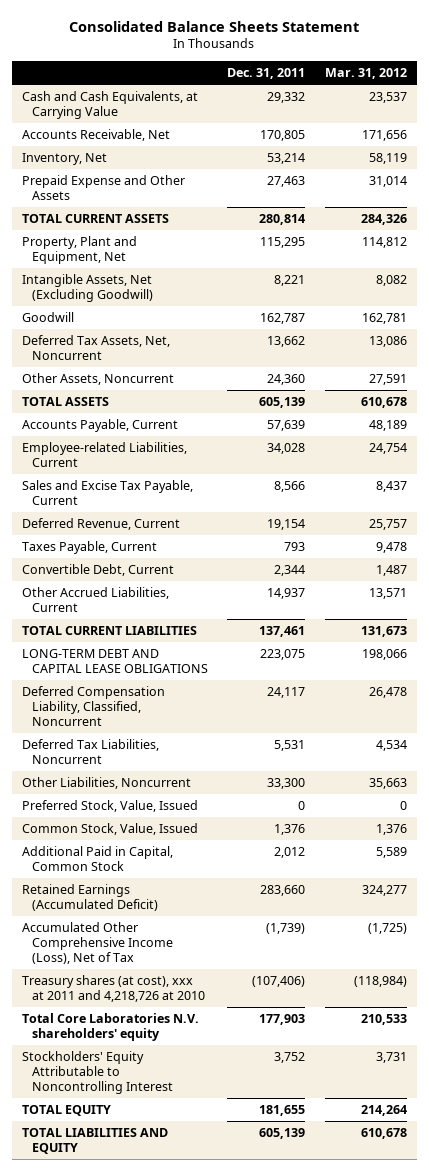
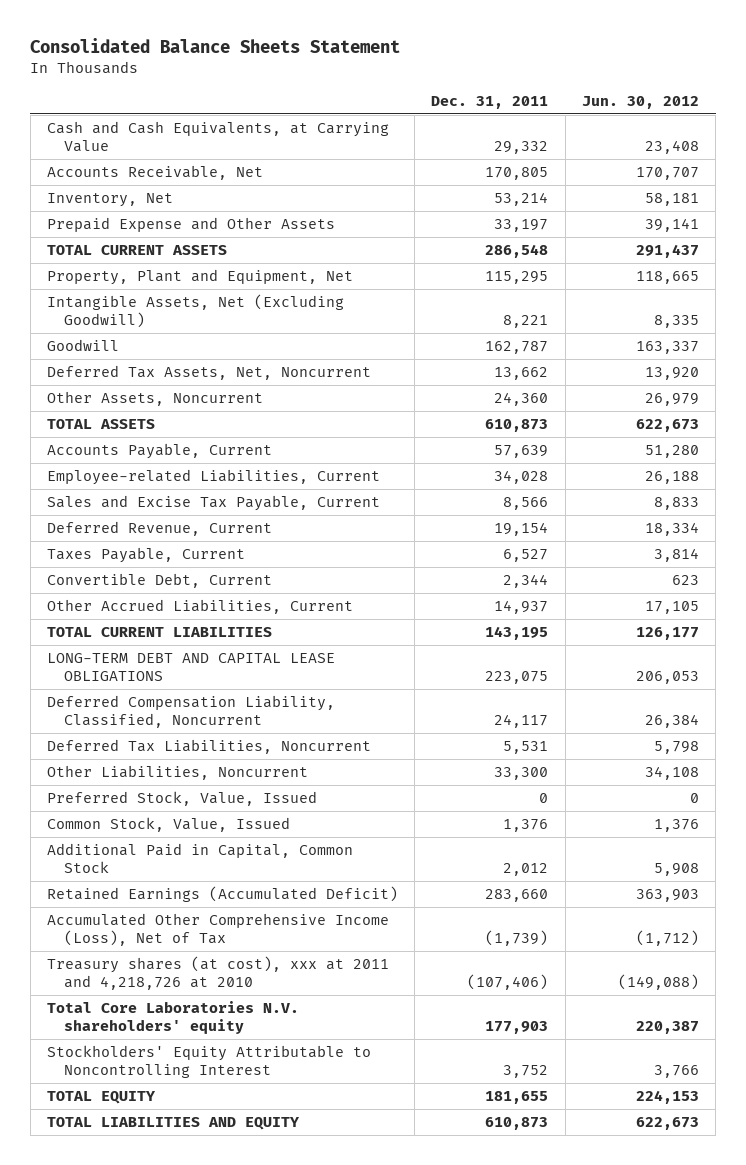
- | Dec. 31, 2011 | Mar. 31, 2012
+ | Dec. 31, 2011 | Jun. 30, 2012
- Prepaid Expense and Other Assets | 27,463 | 31,014
- TOTAL CURRENT ASSETS | 280,814 | 284,326
+ Prepaid Expense and Other Assets | 33,197 | 39,141
+ TOTAL CURRENT ASSETS | 286,548 | 291,437
- TOTAL ASSETS | 605,139 | 610,678
+ TOTAL ASSETS | 610,873 | 622,673
- Taxes Payable, Current | 793 | 9,478
+ Taxes Payable, Current | 6,527 | 3,814
- TOTAL CURRENT LIABILITIES | 137,461 | 131,673
+ TOTAL CURRENT LIABILITIES | 143,195 | 126,177
- TOTAL LIABILITIES AND EQUITY | 605,139 | 610,678
+ TOTAL LIABILITIES AND EQUITY | 610,873 | 622,673

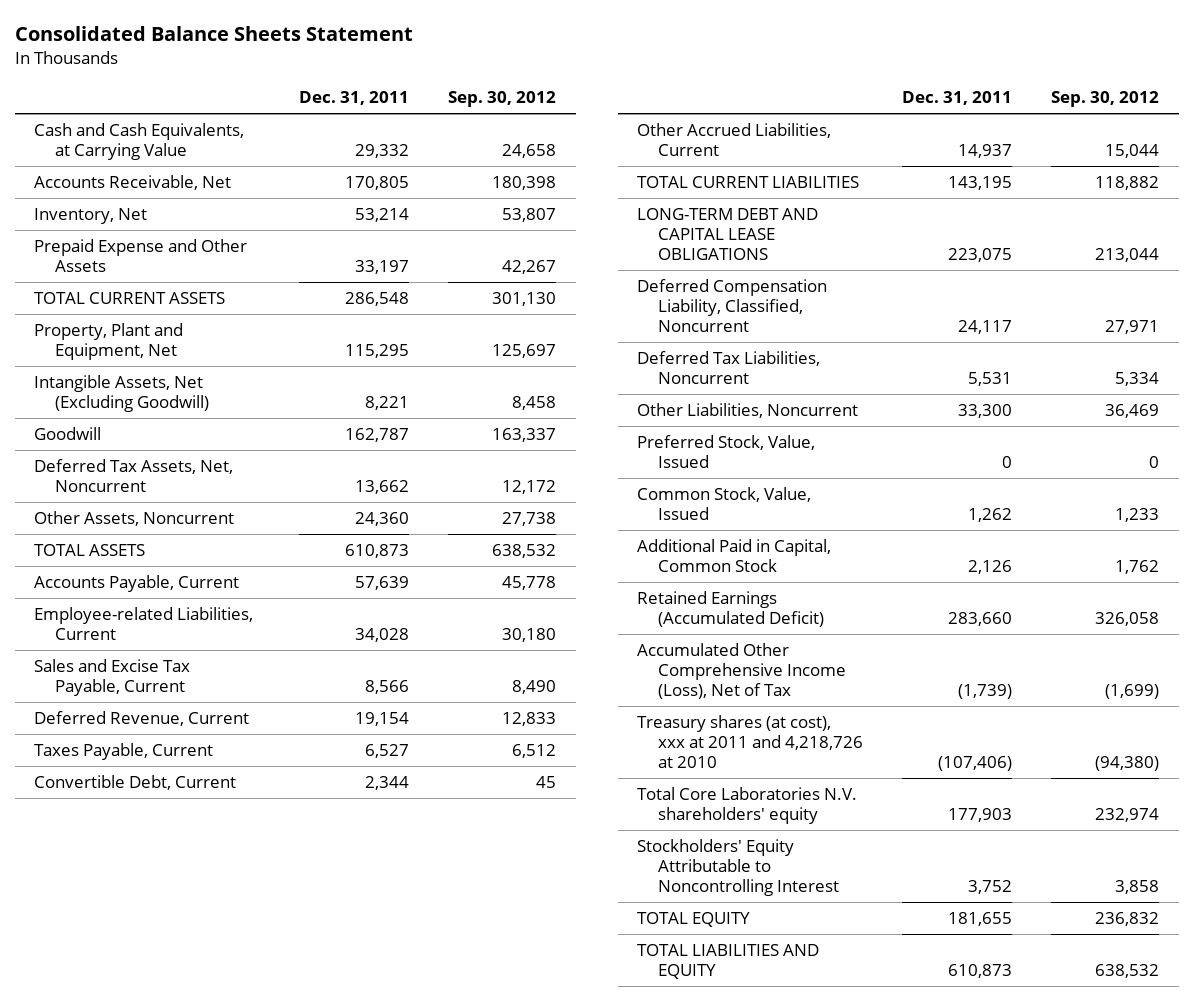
- | Dec. 31, 2011 | Jun. 30, 2012
+ | Dec. 31, 2011 | Sep. 30, 2012
- Common Stock, Value, Issued | 1,376 | 1,376
- Additional Paid in Capital, Common Stock | 2,012 | 5,908
+ Common Stock, Value, Issued | 1,262 | 1,233
+ Additional Paid in Capital, Common Stock | 2,126 | 1,762

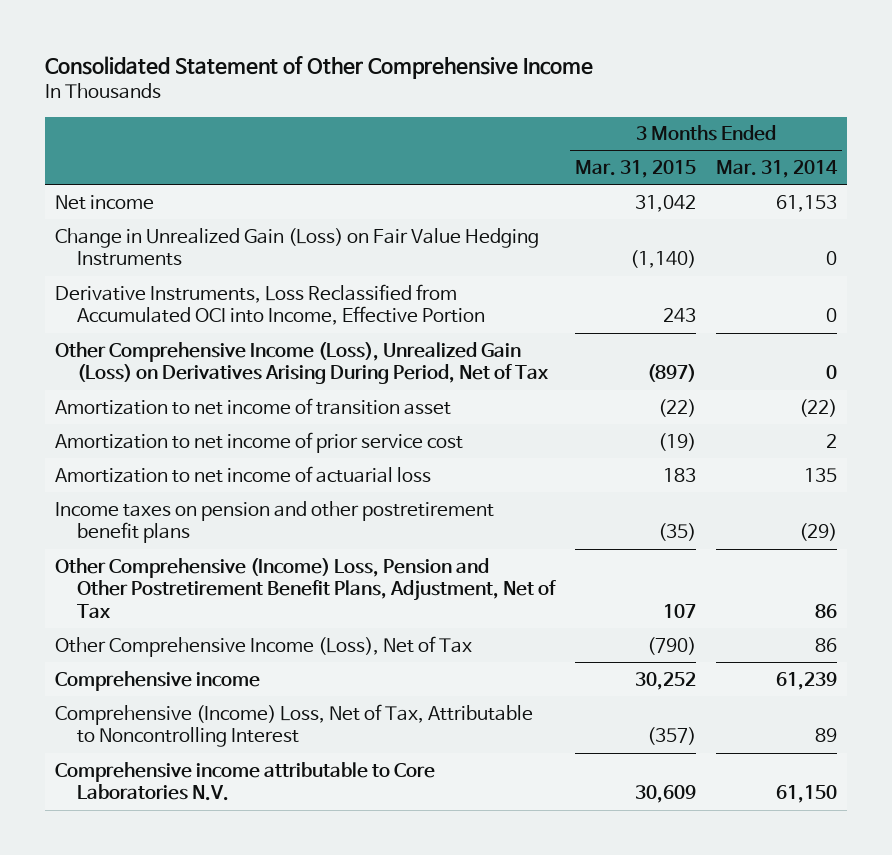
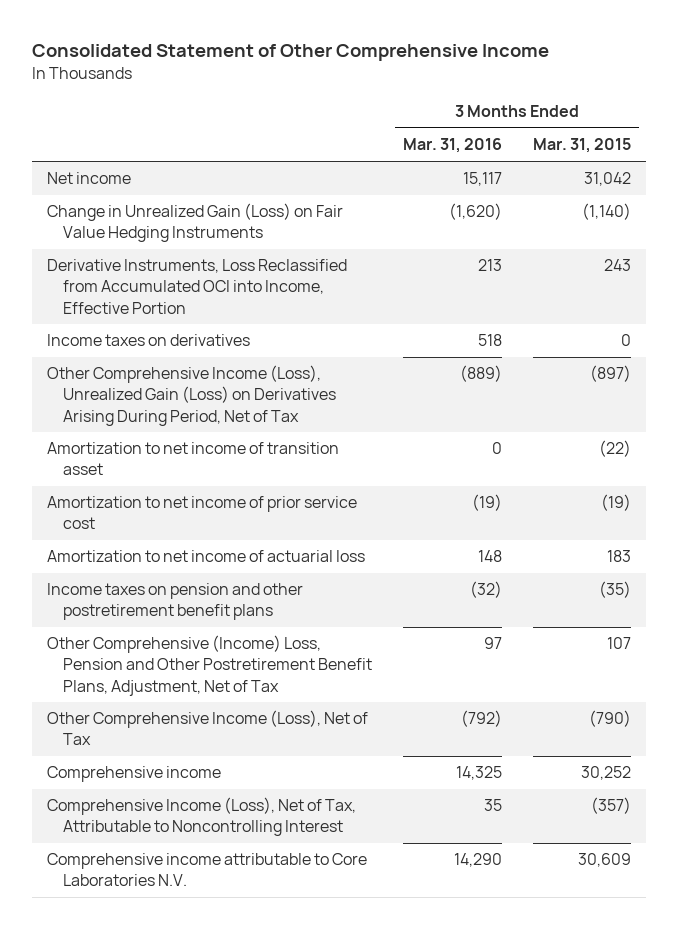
- | 3 Months Ended Mar. 31, 2015 | 3 Months Ended Mar. 31, 2014
+ | 3 Months Ended Mar. 31, 2016 | 3 Months Ended Mar. 31, 2015
+ Income taxes on derivatives | 518 | 0
- Comprehensive (Income) Loss, Net of Tax, Attributable to Noncontrolling Interest | (357) | 89
+ Comprehensive Income (Loss), Net of Tax, Attributable to Noncontrolling Interest | 35 | (357)

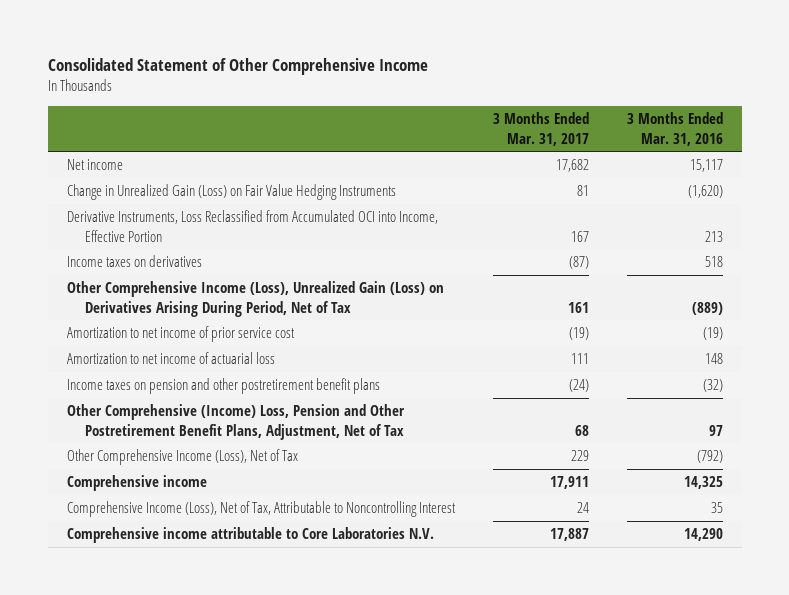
- | 3 Months Ended Mar. 31, 2016 | 3 Months Ended Mar. 31, 2015
+ | 3 Months Ended Mar. 31, 2017 | 3 Months Ended Mar. 31, 2016
- Amortization to net income of transition asset | 0 | (22)

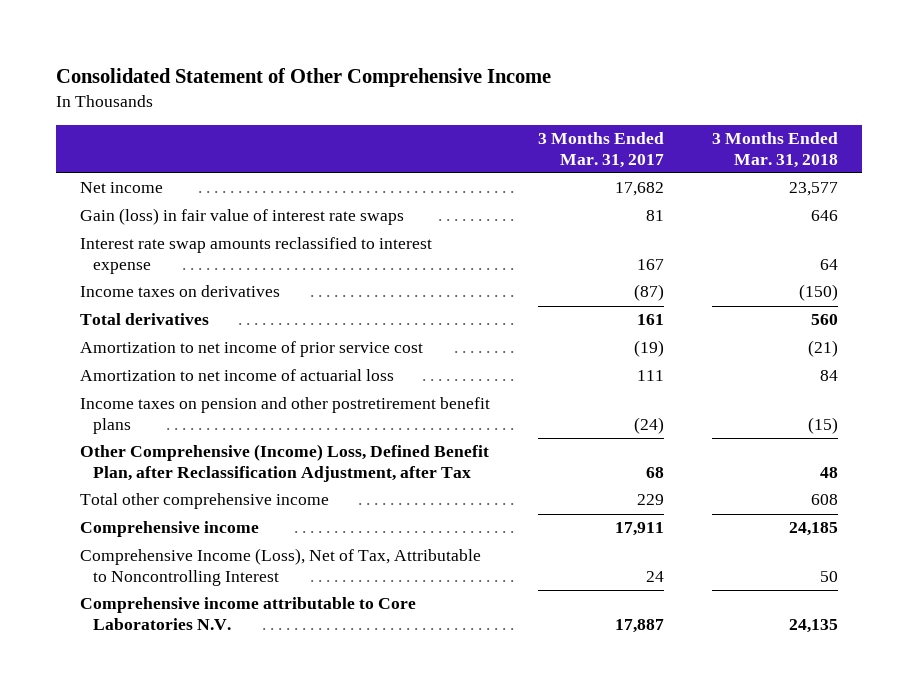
- | 3 Months Ended Mar. 31, 2017 | 3 Months Ended Mar. 31, 2016
+ | 3 Months Ended Mar. 31, 2017 | 3 Months Ended Mar. 31, 2018
- Change in Unrealized Gain (Loss) on Fair Value Hedging Instruments | 81 | (1,620)
- Derivative Instruments, Loss Reclassified from Accumulated OCI into Income, Effective Portion | 167 | 213
+ Gain (loss) in fair value of interest rate swaps | 81 | 646
+ Interest rate swap amounts reclassified to interest expense | 167 | 64
- Other Comprehensive Income (Loss), Unrealized Gain (Loss) on Derivatives Arising During Period, Net of Tax | 161 | (889)
+ Total derivatives | 161 | 560
- Other Comprehensive (Income) Loss, Pension and Other Postretirement Benefit Plans, Adjustment, Net of Tax | 68 | 97
- Other Comprehensive Income (Loss), Net of Tax | 229 | (792)
+ Other Comprehensive (Income) Loss, Defined Benefit Plan, after Reclassification Adjustment, after Tax | 68 | 48
+ Total other comprehensive income | 229 | 608

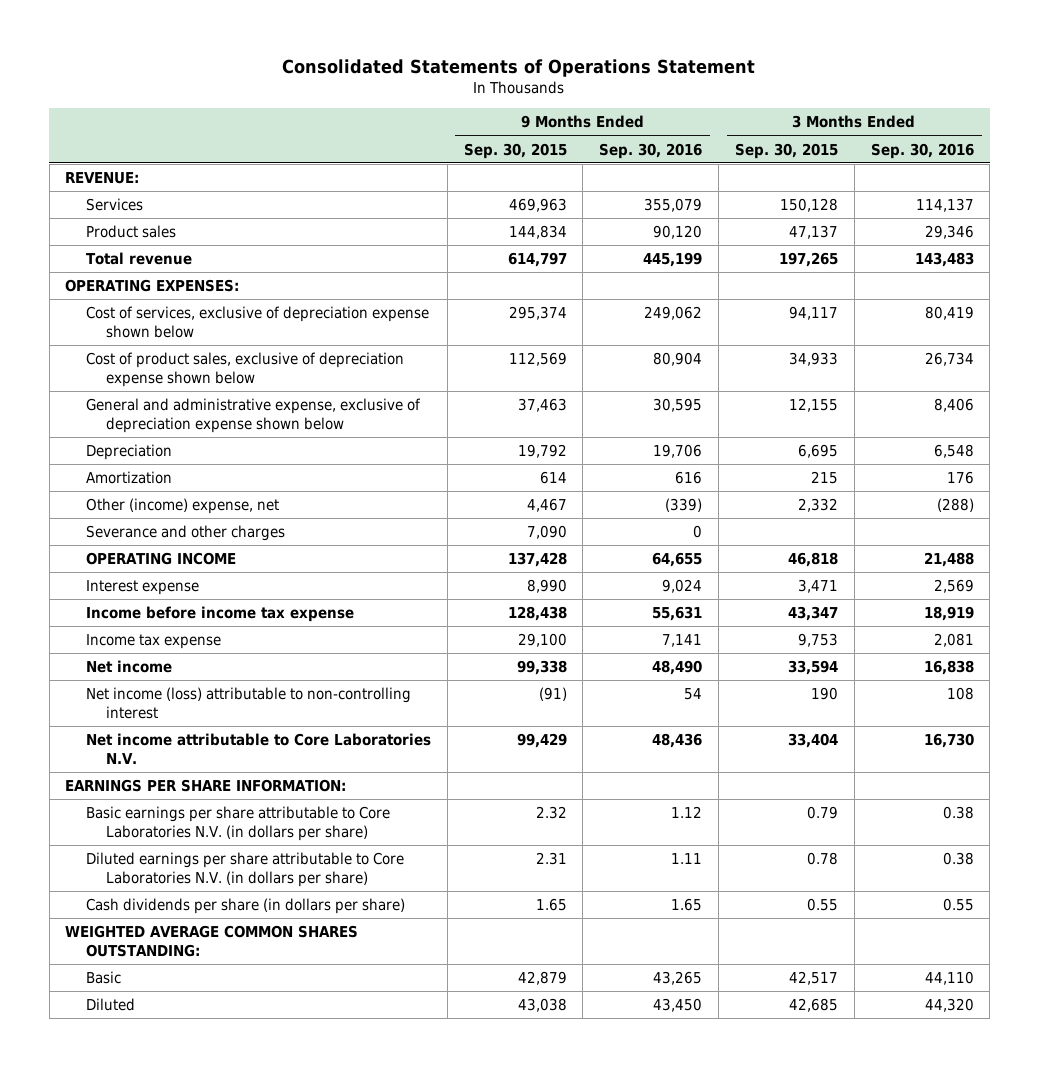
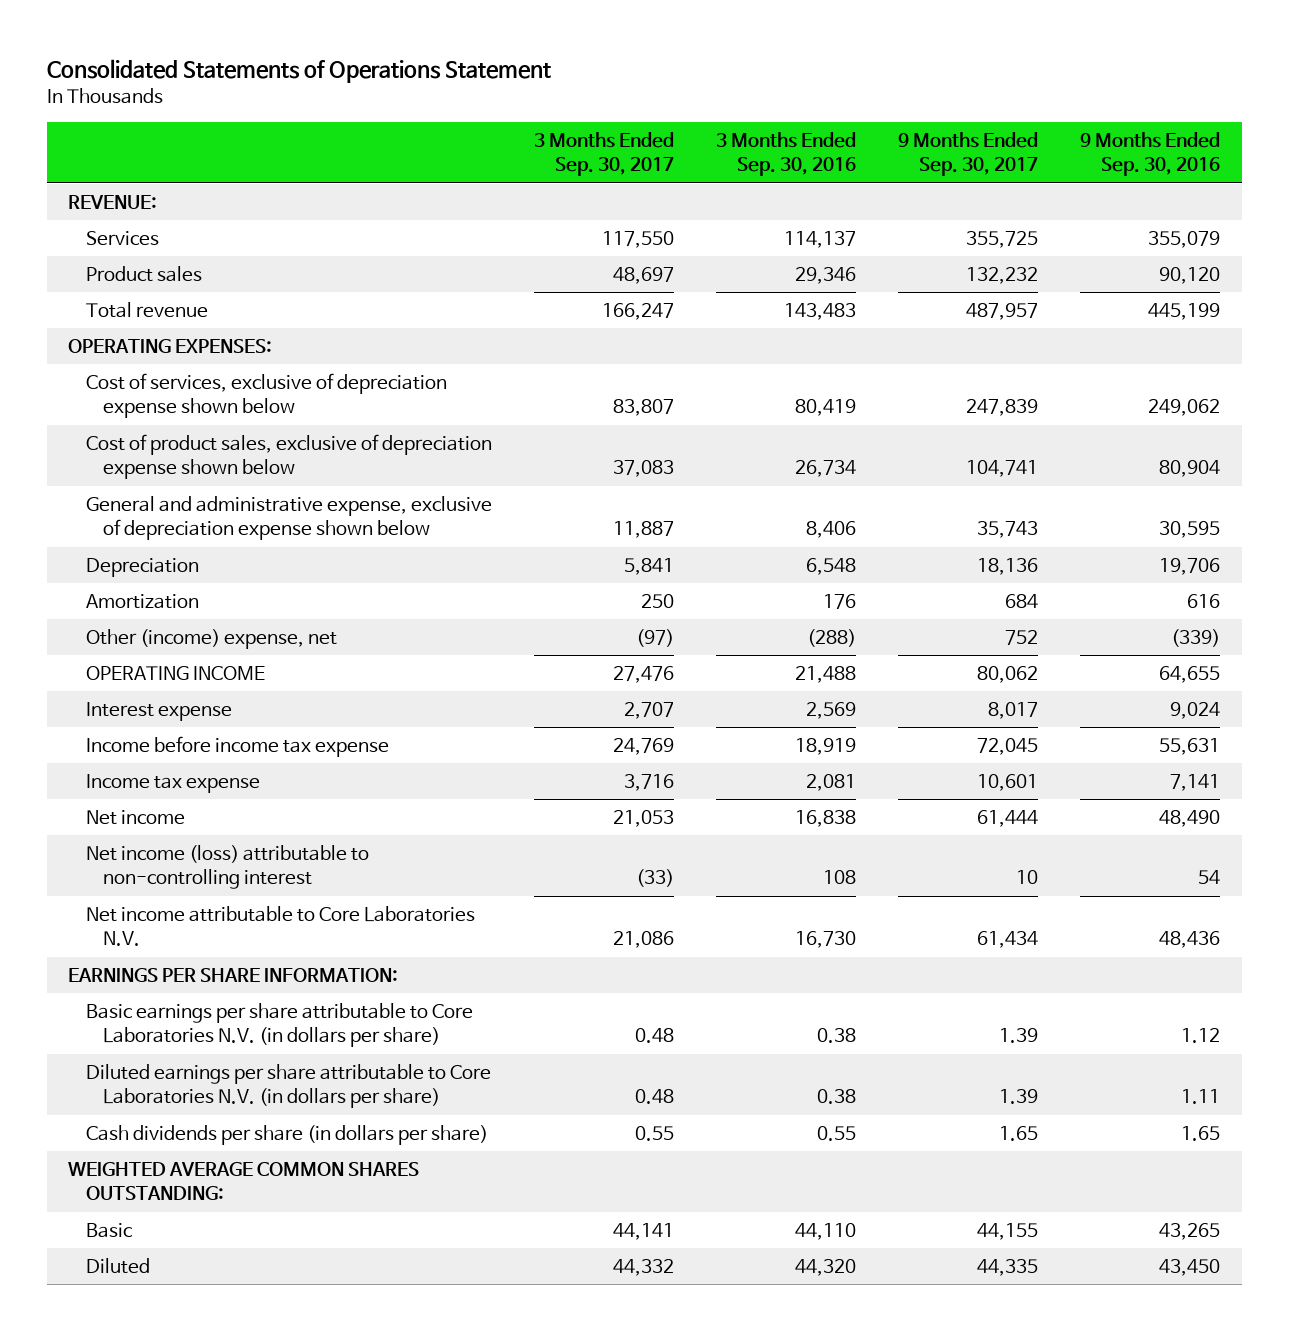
- | 9 Months Ended Sep. 30, 2015 | 9 Months Ended Sep. 30, 2016 | 3 Months Ended Sep. 30, 2015 | 3 Months Ended Sep. 30, 2016
+ | 3 Months Ended Sep. 30, 2017 | 3 Months Ended Sep. 30, 2016 | 9 Months Ended Sep. 30, 2017 | 9 Months Ended Sep. 30, 2016
- Severance and other charges | 7,090 | 0 | |

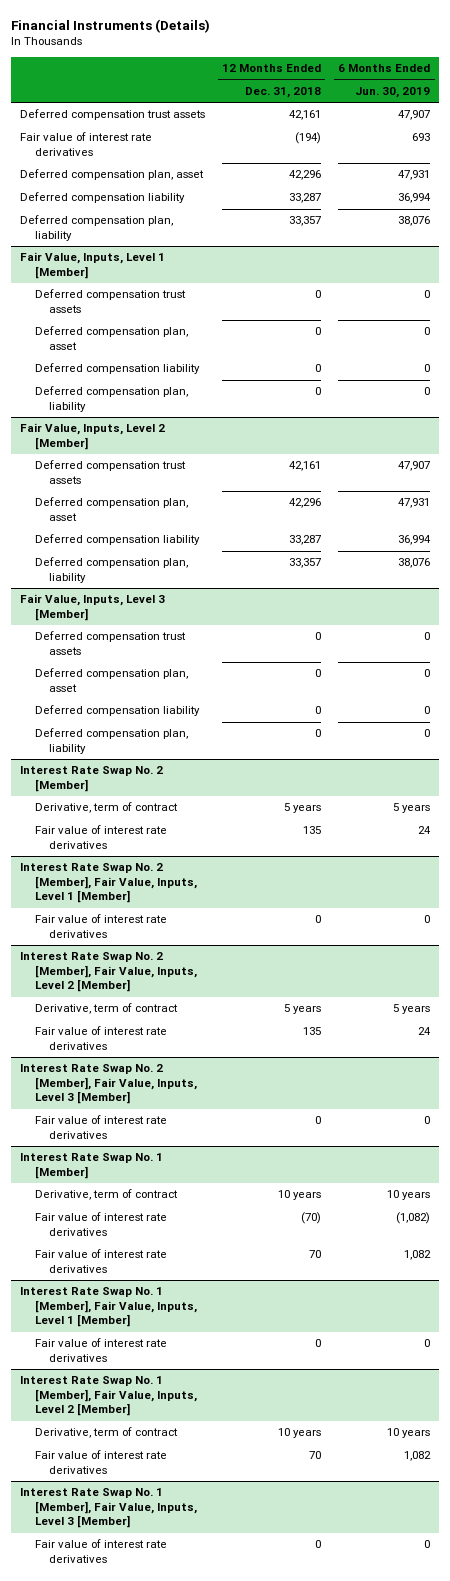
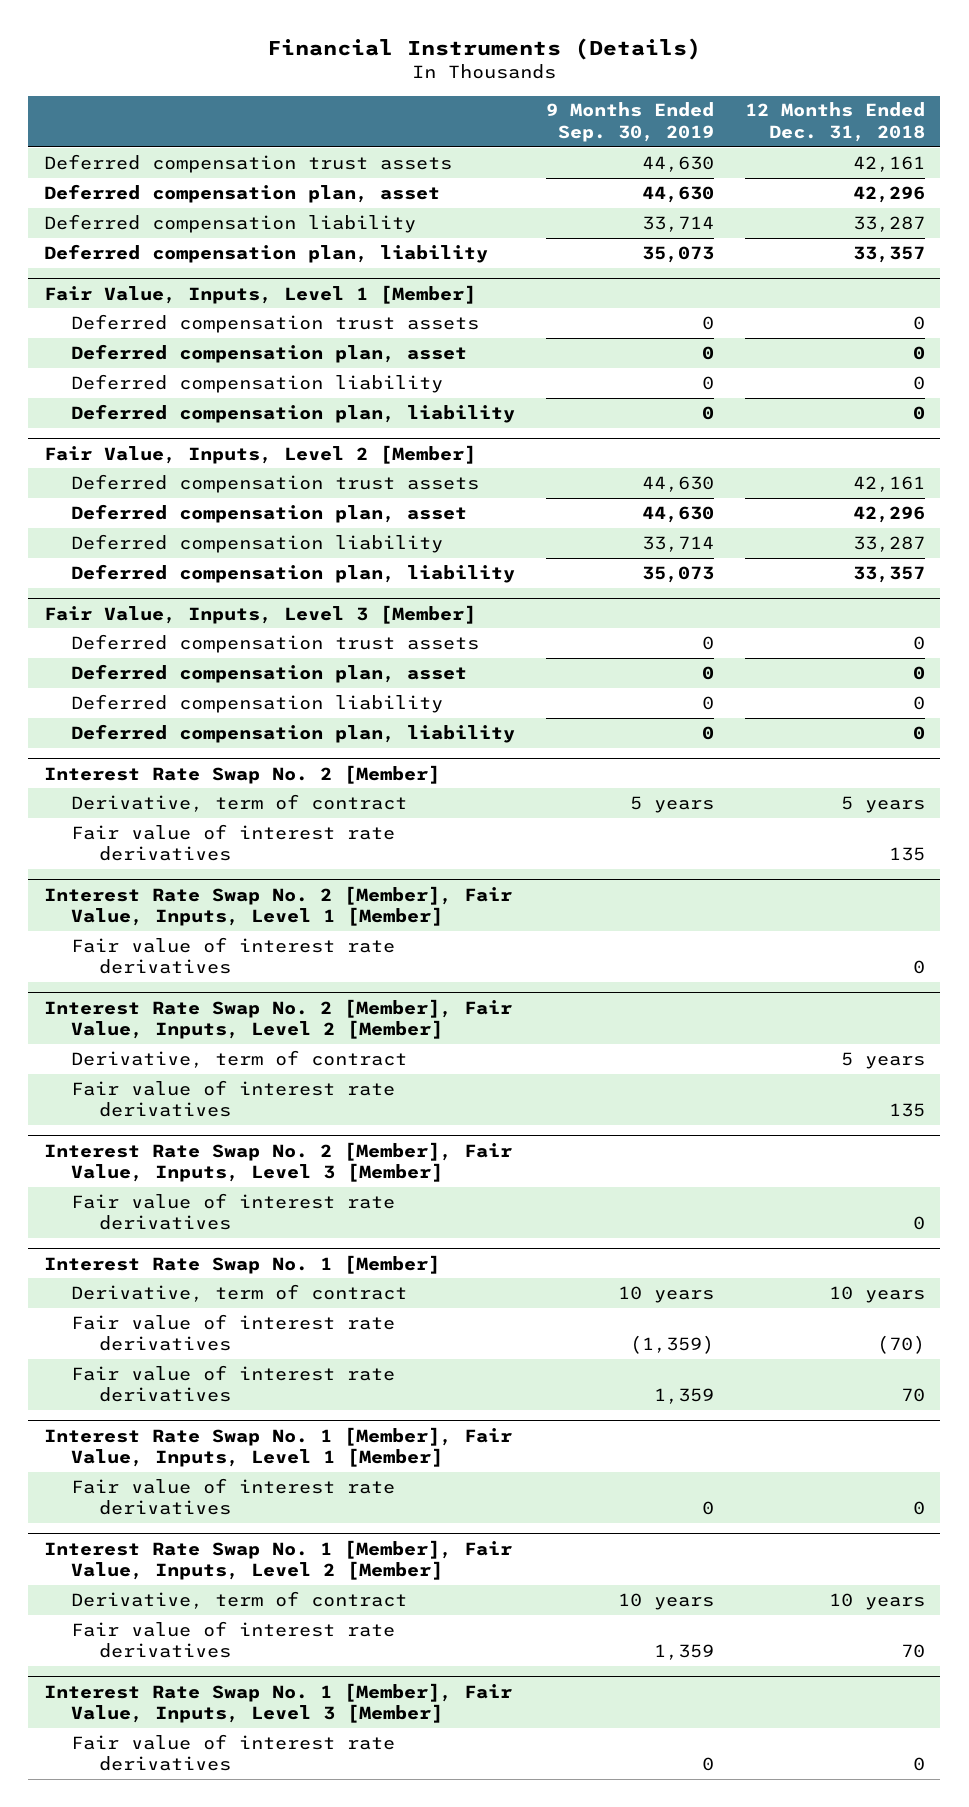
- | 12 Months Ended Dec. 31, 2018 | 6 Months Ended Jun. 30, 2019
+ | 9 Months Ended Sep. 30, 2019 | 12 Months Ended Dec. 31, 2018
- Fair value of interest rate derivatives | (194) | 693

